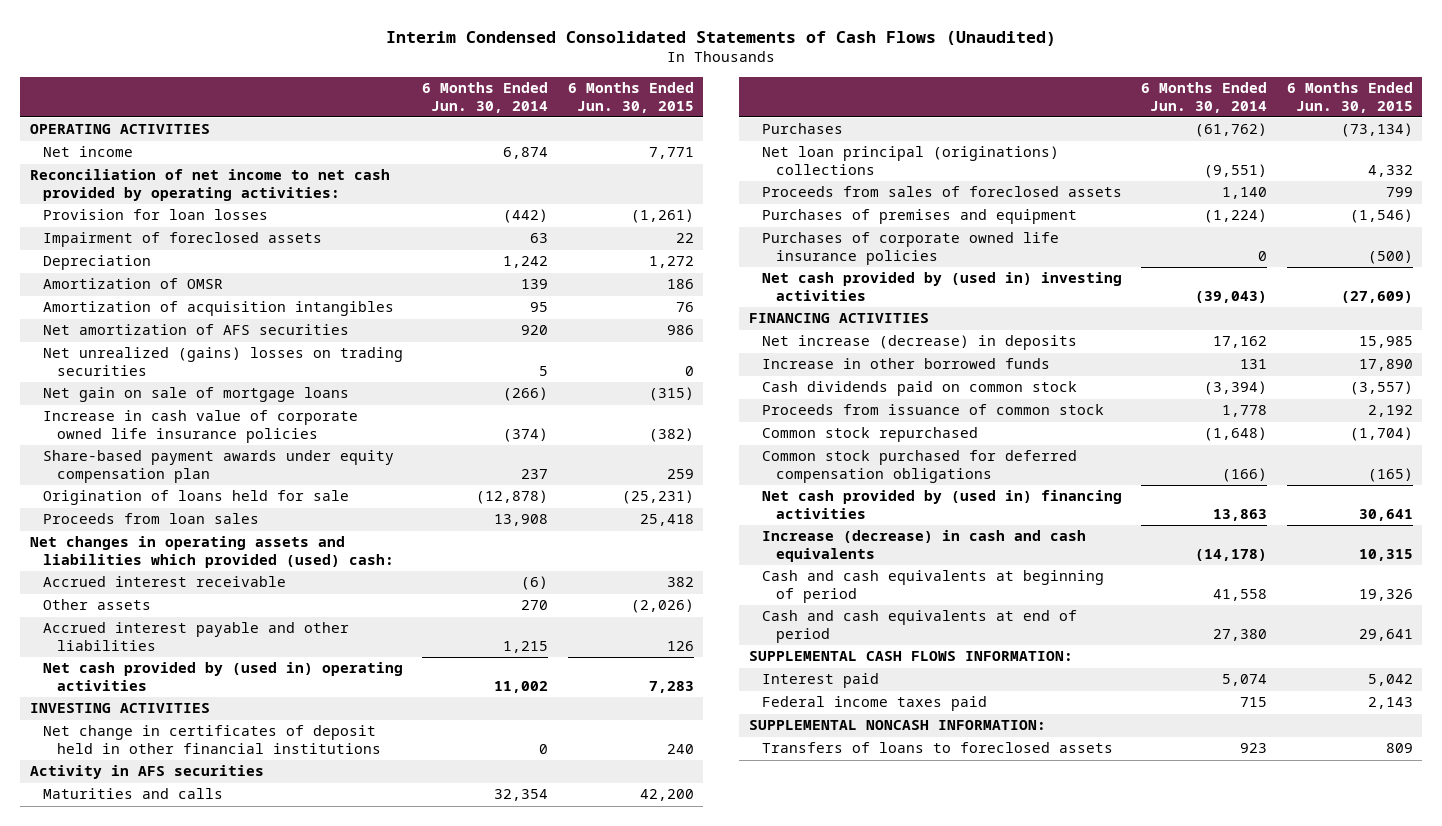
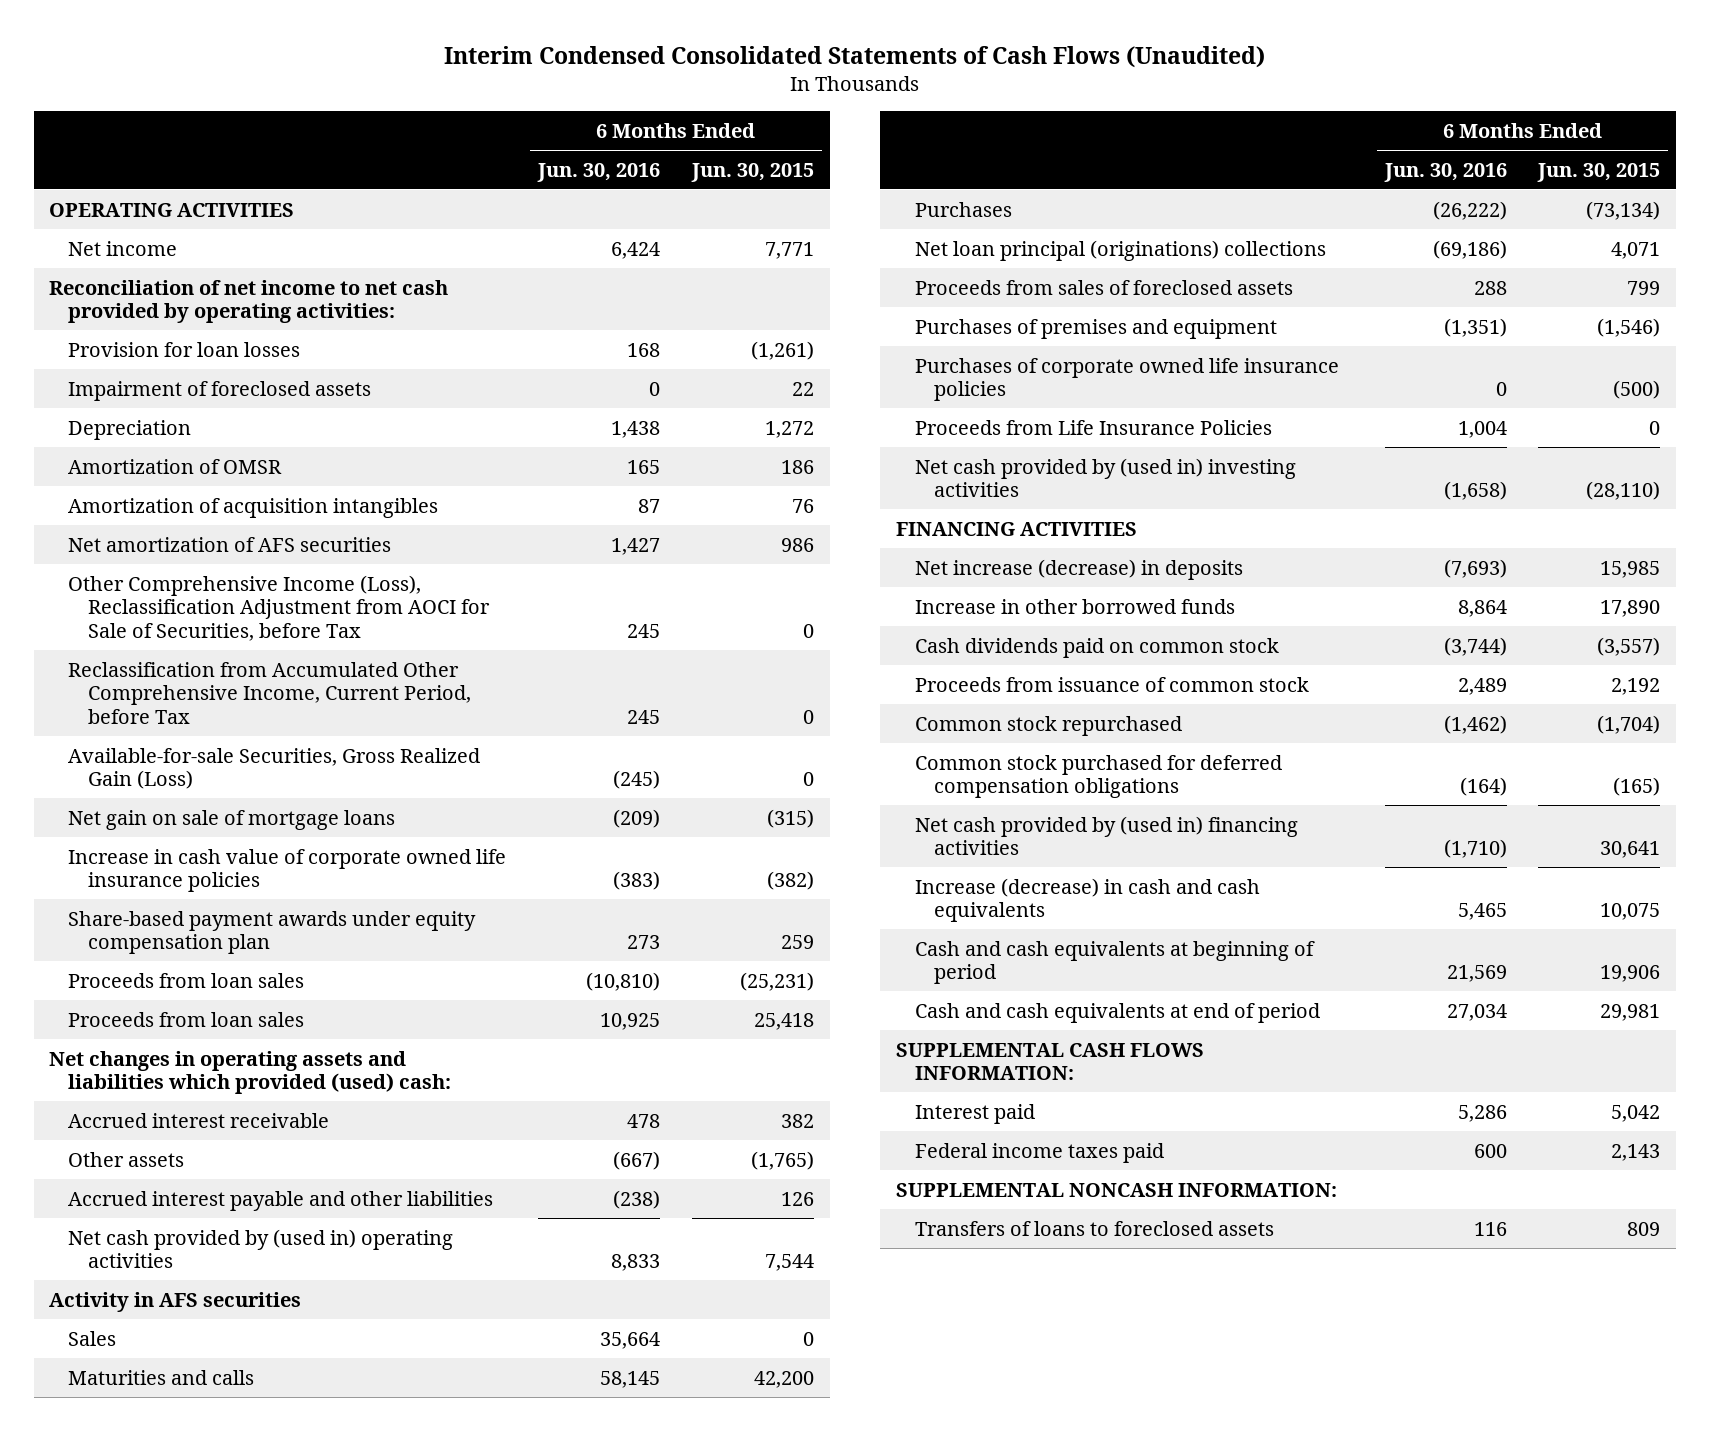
- | 6 Months Ended Jun. 30, 2014 | 6 Months Ended Jun. 30, 2015
+ | 6 Months Ended Jun. 30, 2016 | 6 Months Ended Jun. 30, 2015
- Net unrealized (gains) losses on trading securities | 5 | 0
+ Other Comprehensive Income (Loss), Reclassification Adjustment from AOCI for Sale of Securities, before Tax | 245 | 0
+ Reclassification from Accumulated Other Comprehensive Income, Current Period, before Tax | 245 | 0
+ Available-for-sale Securities, Gross Realized Gain (Loss) | (245) | 0
- Origination of loans held for sale | (12,878) | (25,231)
+ Proceeds from loan sales | (10,810) | (25,231)
- Other assets | 270 | (2,026)
+ Other assets | (667) | (1,765)
- Net cash provided by (used in) operating activities | 11,002 | 7,283
- INVESTING ACTIVITIES
- Net change in certificates of deposit held in other financial institutions | 0 | 240
+ Net cash provided by (used in) operating activities | 8,833 | 7,544
+ Sales | 35,664 | 0
- Net loan principal (originations) collections | (9,551) | 4,332
+ Net loan principal (originations) collections | (69,186) | 4,071
- Net cash provided by (used in) investing activities | (39,043) | (27,609)
+ Proceeds from Life Insurance Policies | 1,004 | 0
+ Net cash provided by (used in) investing activities | (1,658) | (28,110)
- Increase (decrease) in cash and cash equivalents | (14,178) | 10,315
- Cash and cash equivalents at beginning of period | 41,558 | 19,326
- Cash and cash equivalents at end of period | 27,380 | 29,641
+ Increase (decrease) in cash and cash equivalents | 5,465 | 10,075
+ Cash and cash equivalents at beginning of period | 21,569 | 19,906
+ Cash and cash equivalents at end of period | 27,034 | 29,981

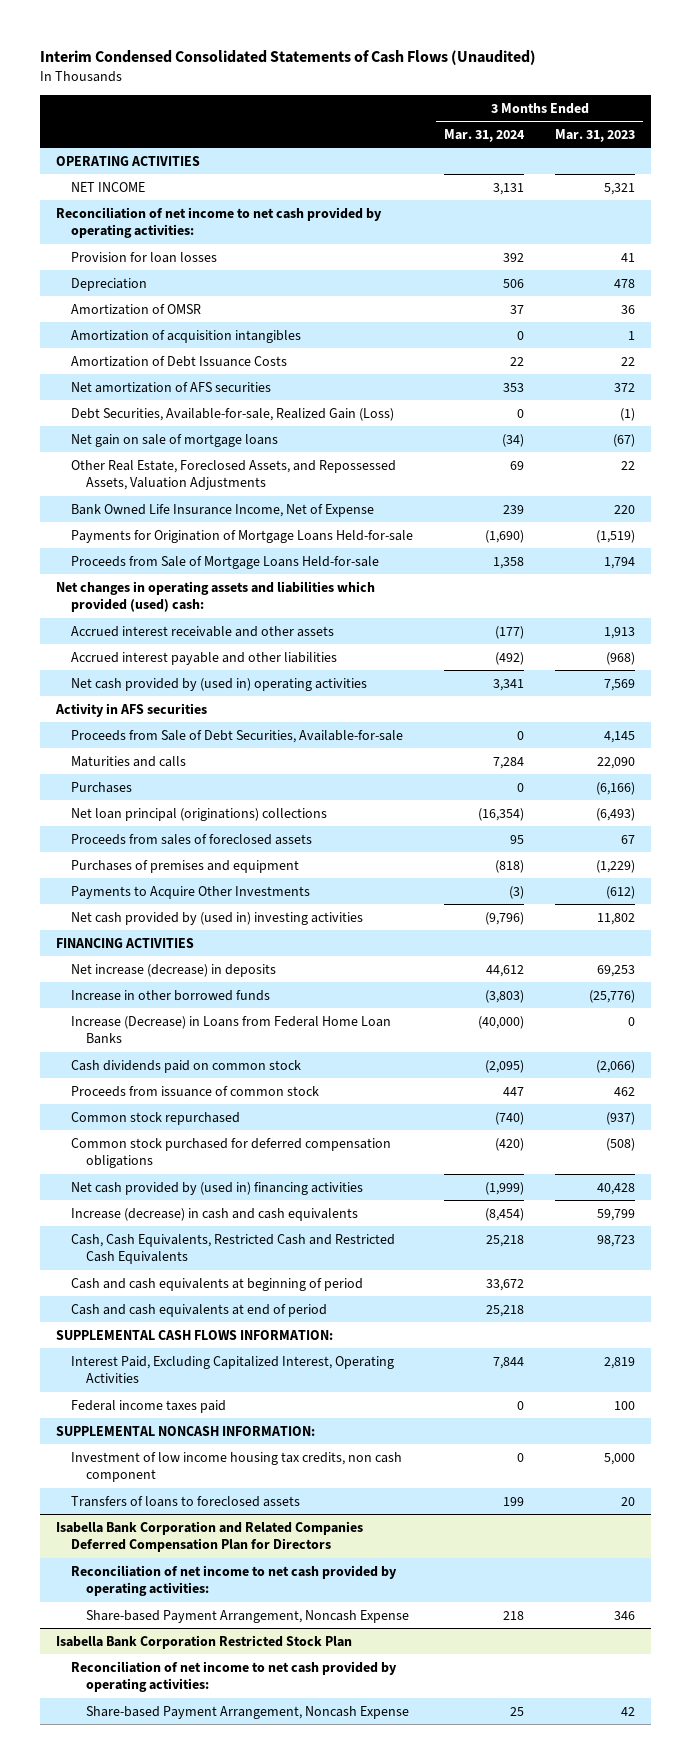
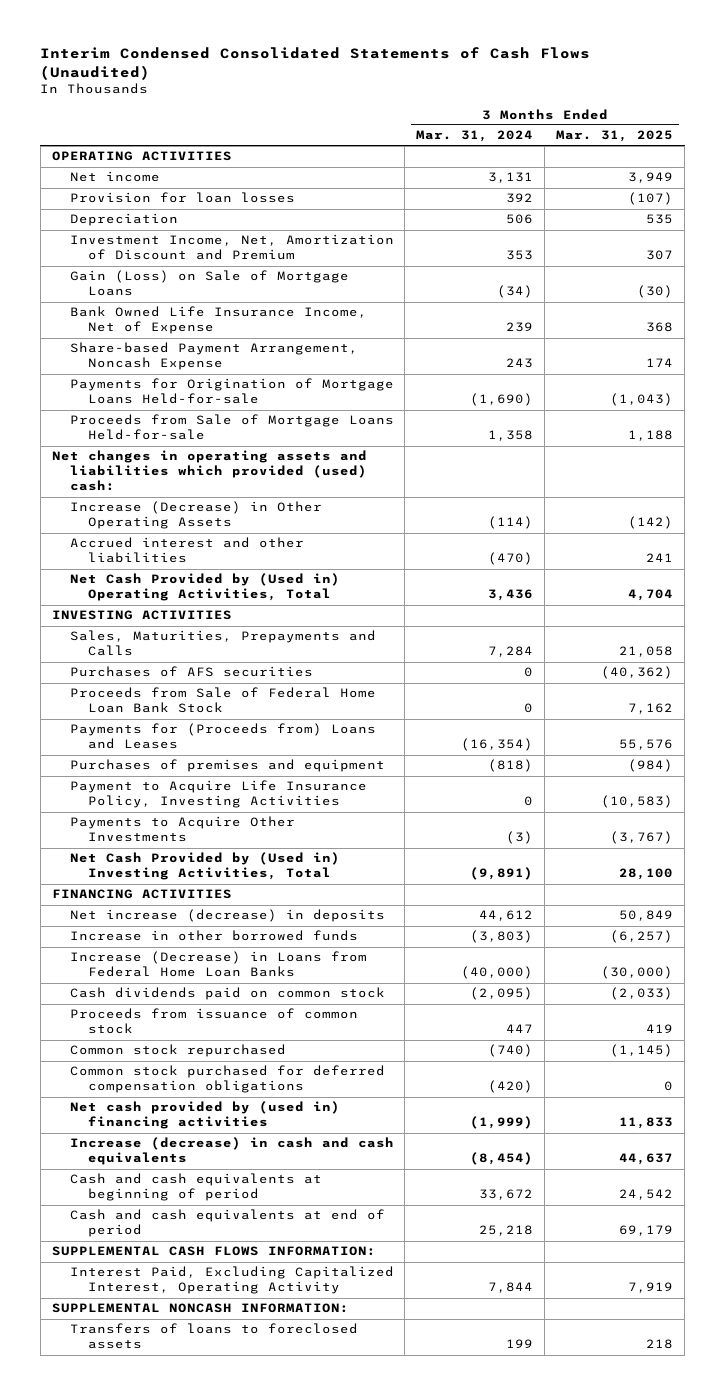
- | 3 Months Ended Mar. 31, 2024 | 3 Months Ended Mar. 31, 2023
+ | 3 Months Ended Mar. 31, 2024 | 3 Months Ended Mar. 31, 2025
- NET INCOME | 3,131 | 5,321
- Reconciliation of net income to net cash provided by operating activities:
+ Net income | 3,131 | 3,949
- Amortization of OMSR | 37 | 36
- Amortization of acquisition intangibles | 0 | 1
- Amortization of Debt Issuance Costs | 22 | 22
- Net amortization of AFS securities | 353 | 372
- Debt Securities, Available-for-sale, Realized Gain (Loss) | 0 | (1)
- Net gain on sale of mortgage loans | (34) | (67)
- Other Real Estate, Foreclosed Assets, and Repossessed Assets, Valuation Adjustments | 69 | 22
+ Investment Income, Net, Amortization of Discount and Premium | 353 | 307
+ Gain (Loss) on Sale of Mortgage Loans | (34) | (30)
+ Share-based Payment Arrangement, Noncash Expense | 243 | 174
- Accrued interest receivable and other assets | (177) | 1,913
- Accrued interest payable and other liabilities | (492) | (968)
- Net cash provided by (used in) operating activities | 3,341 | 7,569
- Activity in AFS securities
- Proceeds from Sale of Debt Securities, Available-for-sale | 0 | 4,145
- Maturities and calls | 7,284 | 22,090
- Purchases | 0 | (6,166)
- Net loan principal (originations) collections | (16,354) | (6,493)
- Proceeds from sales of foreclosed assets | 95 | 67
+ Increase (Decrease) in Other Operating Assets | (114) | (142)
+ Accrued interest and other liabilities | (470) | 241
+ Net Cash Provided by (Used in) Operating Activities, Total | 3,436 | 4,704
+ INVESTING ACTIVITIES
+ Sales, Maturities, Prepayments and Calls | 7,284 | 21,058
+ Purchases of AFS securities | 0 | (40,362)
+ Proceeds from Sale of Federal Home Loan Bank Stock | 0 | 7,162
+ Payments for (Proceeds from) Loans and Leases | (16,354) | 55,576
+ Payment to Acquire Life Insurance Policy, Investing Activities | 0 | (10,583)
- Net cash provided by (used in) investing activities | (9,796) | 11,802
+ Net Cash Provided by (Used in) Investing Activities, Total | (9,891) | 28,100
- Cash, Cash Equivalents, Restricted Cash and Restricted Cash Equivalents | 25,218 | 98,723
- Interest Paid, Excluding Capitalized Interest, Operating Activities | 7,844 | 2,819
- Federal income taxes paid | 0 | 100
+ Interest Paid, Excluding Capitalized Interest, Operating Activity | 7,844 | 7,919
- Investment of low income housing tax credits, non cash component | 0 | 5,000
- Isabella Bank Corporation and Related Companies Deferred Compensation Plan for Directors
- Reconciliation of net income to net cash provided by operating activities:
- Share-based Payment Arrangement, Noncash Expense | 218 | 346
- Isabella Bank Corporation Restricted Stock Plan
- Reconciliation of net income to net cash provided by operating activities:
- Share-based Payment Arrangement, Noncash Expense | 25 | 42

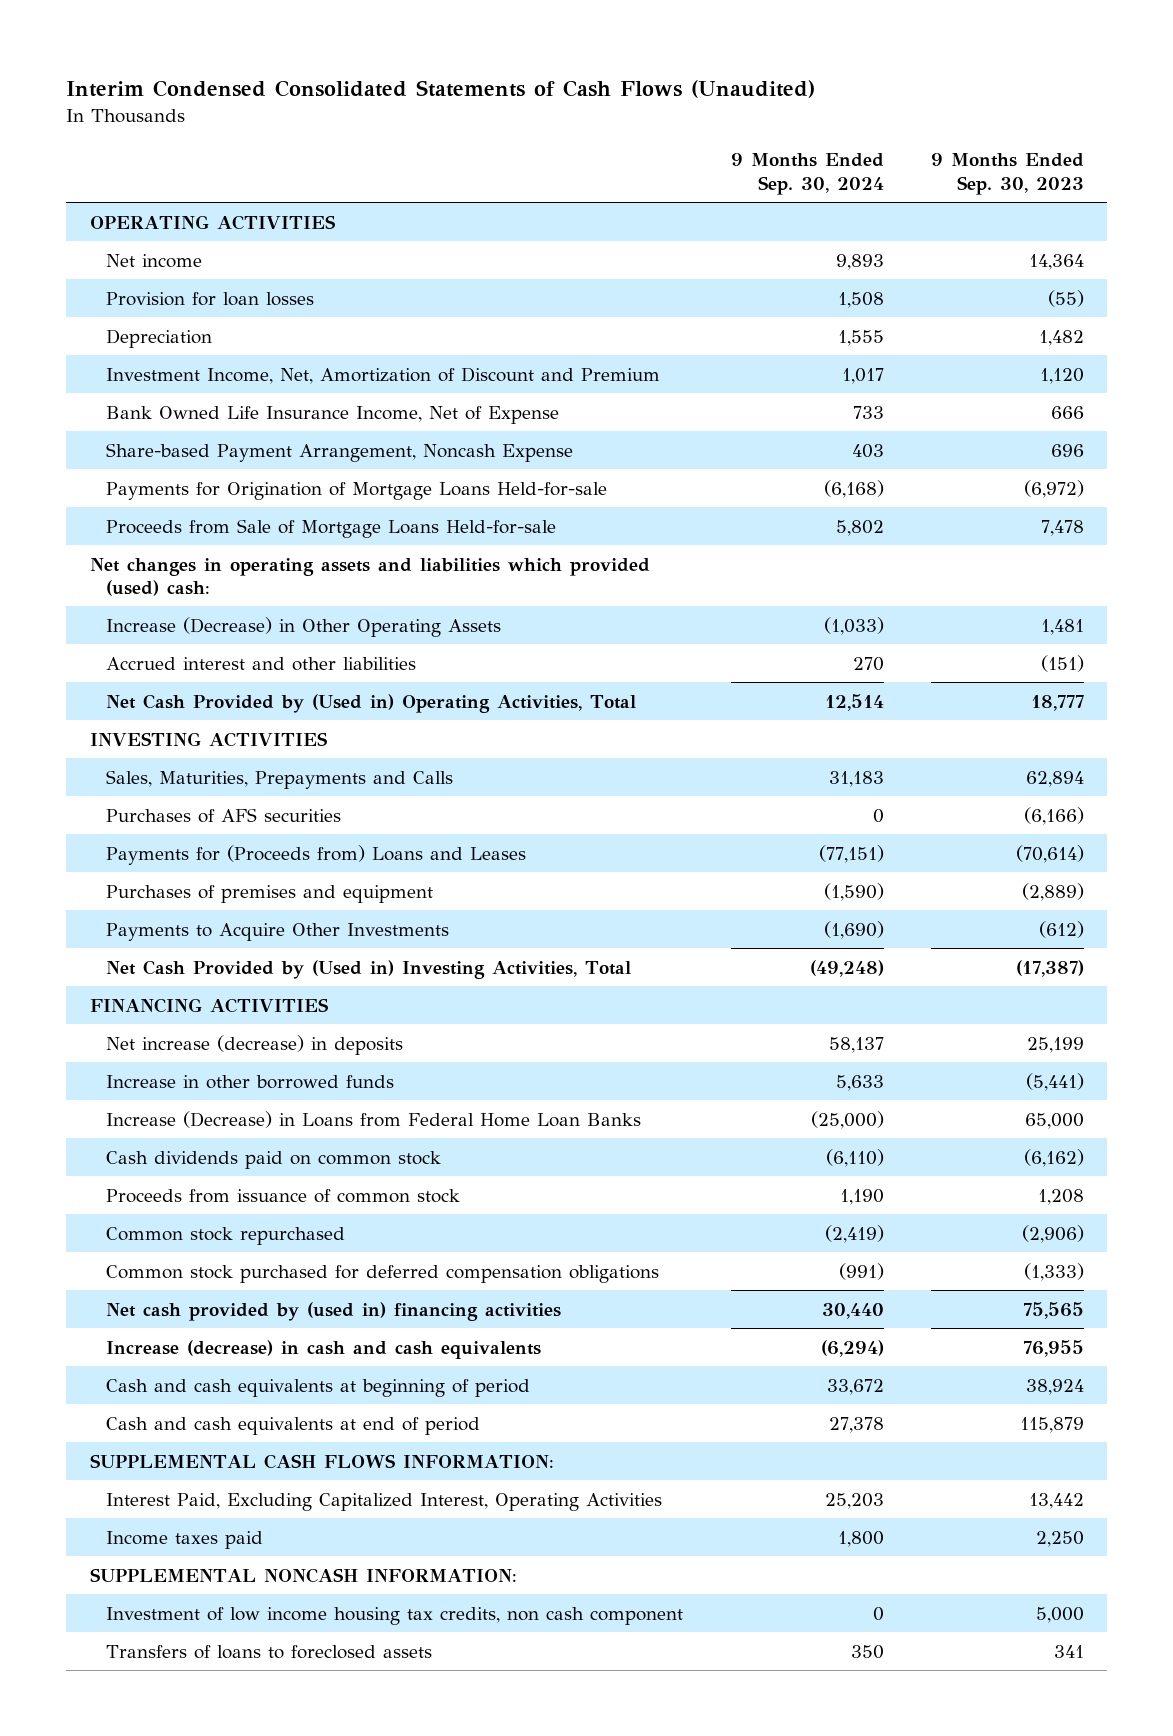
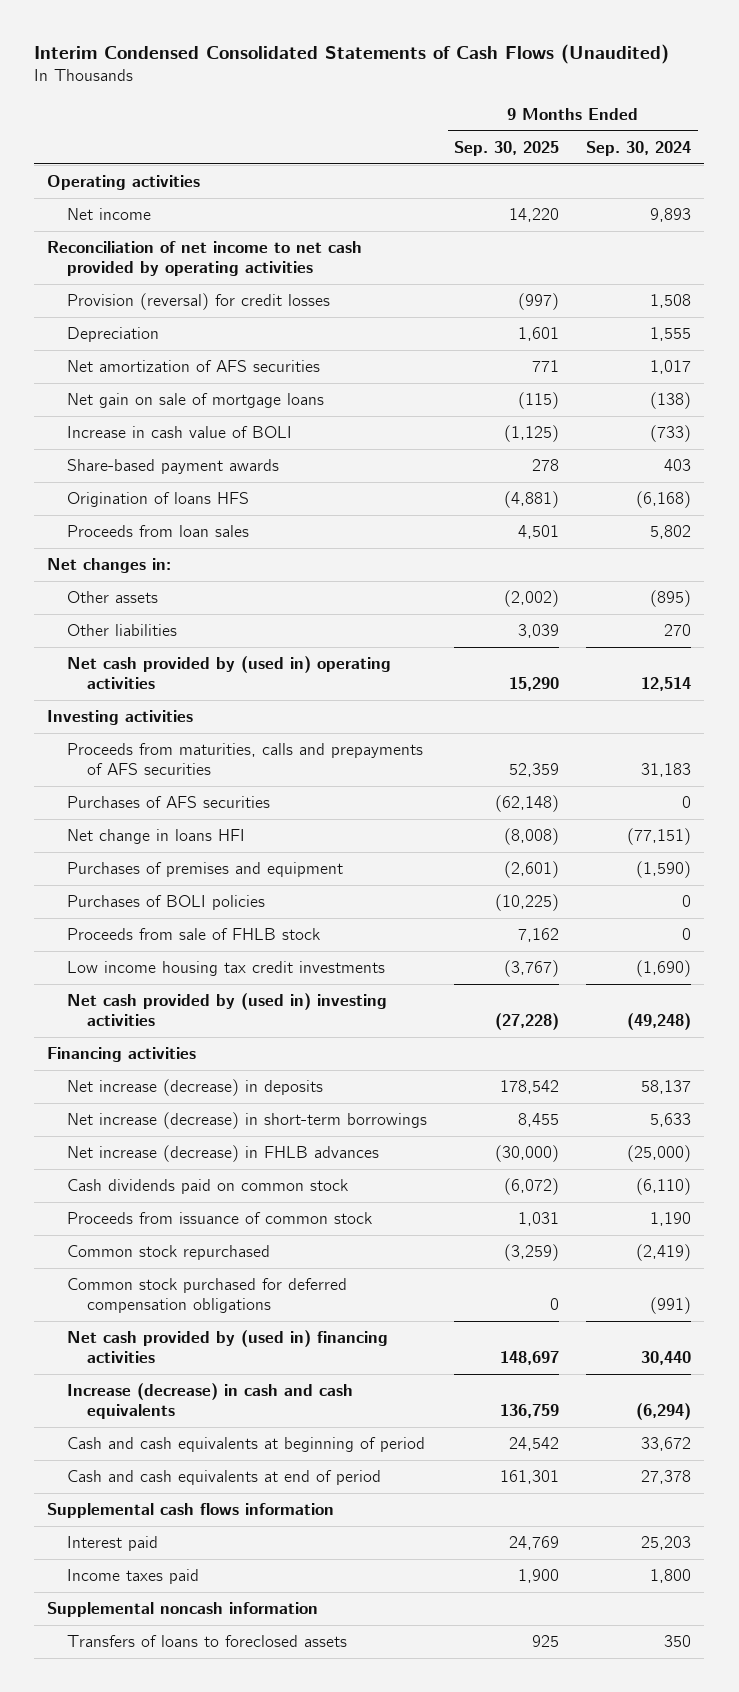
- | 9 Months Ended Sep. 30, 2024 | 9 Months Ended Sep. 30, 2023
+ | 9 Months Ended Sep. 30, 2025 | 9 Months Ended Sep. 30, 2024
- OPERATING ACTIVITIES
+ Operating activities
- Provision for loan losses | 1,508 | (55)
+ Reconciliation of net income to net cash provided by operating activities
+ Provision (reversal) for credit losses | (997) | 1,508
- Investment Income, Net, Amortization of Discount and Premium | 1,017 | 1,120
- Bank Owned Life Insurance Income, Net of Expense | 733 | 666
- Share-based Payment Arrangement, Noncash Expense | 403 | 696
- Payments for Origination of Mortgage Loans Held-for-sale | (6,168) | (6,972)
- Proceeds from Sale of Mortgage Loans Held-for-sale | 5,802 | 7,478
- Net changes in operating assets and liabilities which provided (used) cash:
- Increase (Decrease) in Other Operating Assets | (1,033) | 1,481
- Accrued interest and other liabilities | 270 | (151)
- Net Cash Provided by (Used in) Operating Activities, Total | 12,514 | 18,777
- INVESTING ACTIVITIES
- Sales, Maturities, Prepayments and Calls | 31,183 | 62,894
+ Net amortization of AFS securities | 771 | 1,017
+ Net gain on sale of mortgage loans | (115) | (138)
+ Increase in cash value of BOLI | (1,125) | (733)
+ Share-based payment awards | 278 | 403
+ Origination of loans HFS | (4,881) | (6,168)
+ Proceeds from loan sales | 4,501 | 5,802
+ Net changes in:
+ Other assets | (2,002) | (895)
+ Other liabilities | 3,039 | 270
+ Net cash provided by (used in) operating activities | 15,290 | 12,514
+ Investing activities
+ Proceeds from maturities, calls and prepayments of AFS securities | 52,359 | 31,183
- Payments for (Proceeds from) Loans and Leases | (77,151) | (70,614)
+ Net change in loans HFI | (8,008) | (77,151)
- Payments to Acquire Other Investments | (1,690) | (612)
- Net Cash Provided by (Used in) Investing Activities, Total | (49,248) | (17,387)
- FINANCING ACTIVITIES
+ Purchases of BOLI policies | (10,225) | 0
+ Proceeds from sale of FHLB stock | 7,162 | 0
+ Low income housing tax credit investments | (3,767) | (1,690)
+ Net cash provided by (used in) investing activities | (27,228) | (49,248)
+ Financing activities
- Increase in other borrowed funds | 5,633 | (5,441)
- Increase (Decrease) in Loans from Federal Home Loan Banks | (25,000) | 65,000
+ Net increase (decrease) in short-term borrowings | 8,455 | 5,633
+ Net increase (decrease) in FHLB advances | (30,000) | (25,000)
- SUPPLEMENTAL CASH FLOWS INFORMATION:
- Interest Paid, Excluding Capitalized Interest, Operating Activities | 25,203 | 13,442
+ Supplemental cash flows information
+ Interest paid | 24,769 | 25,203
- SUPPLEMENTAL NONCASH INFORMATION:
- Investment of low income housing tax credits, non cash component | 0 | 5,000
+ Supplemental noncash information

